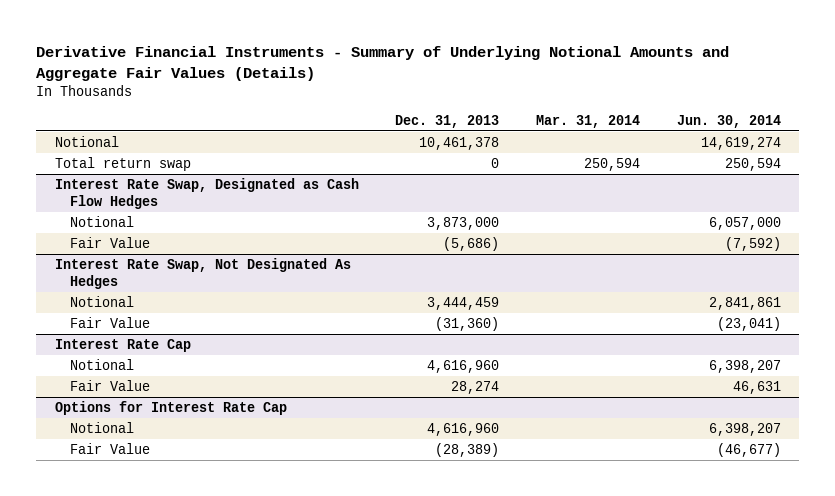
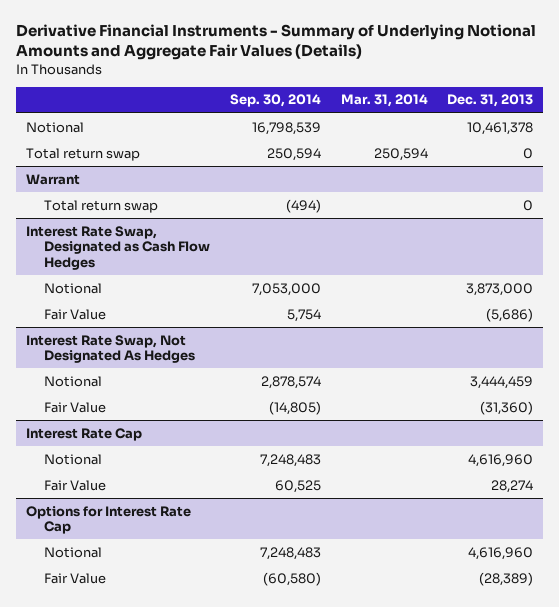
- | Dec. 31, 2013 | Mar. 31, 2014 | Jun. 30, 2014
+ | Sep. 30, 2014 | Mar. 31, 2014 | Dec. 31, 2013
+ Warrant
+ Total return swap | (494) | | 0

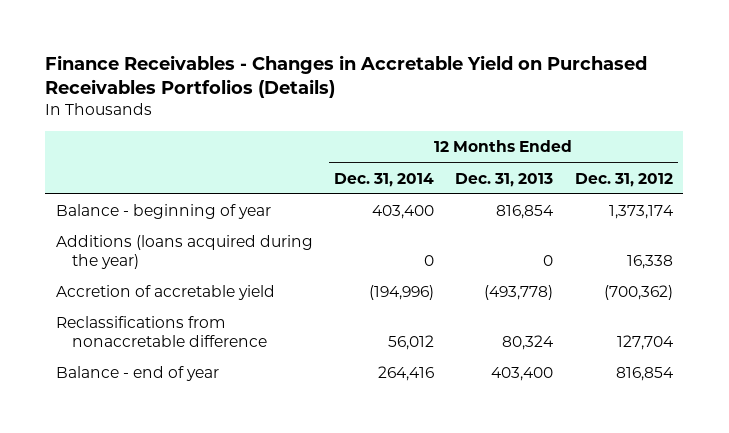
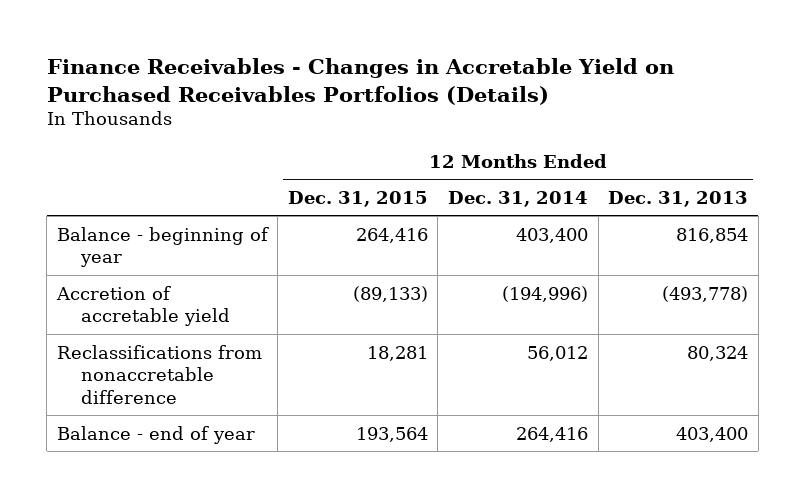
- | 12 Months Ended Dec. 31, 2014 | 12 Months Ended Dec. 31, 2013 | 12 Months Ended Dec. 31, 2012
+ | 12 Months Ended Dec. 31, 2015 | 12 Months Ended Dec. 31, 2014 | 12 Months Ended Dec. 31, 2013
- Additions (loans acquired during the year) | 0 | 0 | 16,338

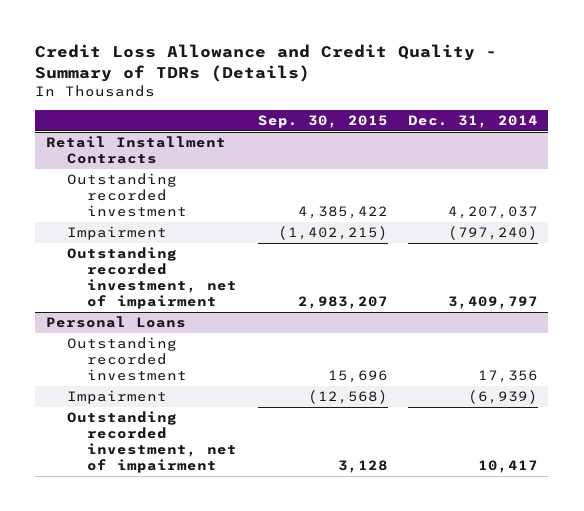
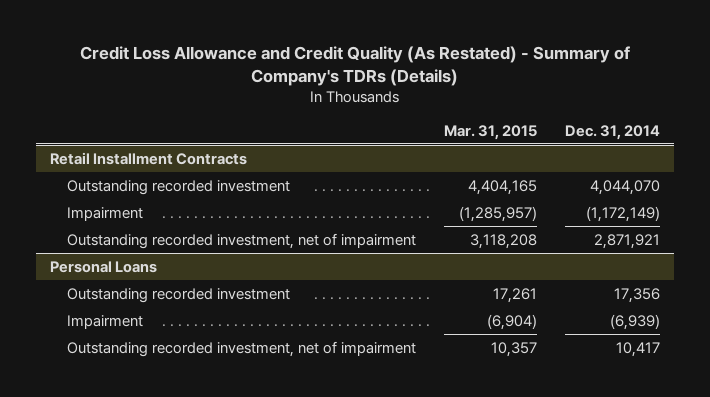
- Credit Loss Allowance and Credit Quality - Summary of TDRs (Details)
+ Credit Loss Allowance and Credit Quality (As Restated) - Summary of Company's TDRs (Details)
- | Sep. 30, 2015 | Dec. 31, 2014
+ | Mar. 31, 2015 | Dec. 31, 2014
@ Retail Installment Contracts
- Outstanding recorded investment | 4,385,422 | 4,207,037
- Impairment | (1,402,215) | (797,240)
- Outstanding recorded investment, net of impairment | 2,983,207 | 3,409,797
+ Outstanding recorded investment | 4,404,165 | 4,044,070
+ Impairment | (1,285,957) | (1,172,149)
+ Outstanding recorded investment, net of impairment | 3,118,208 | 2,871,921

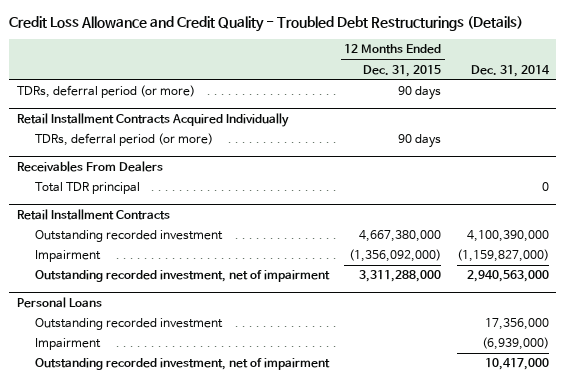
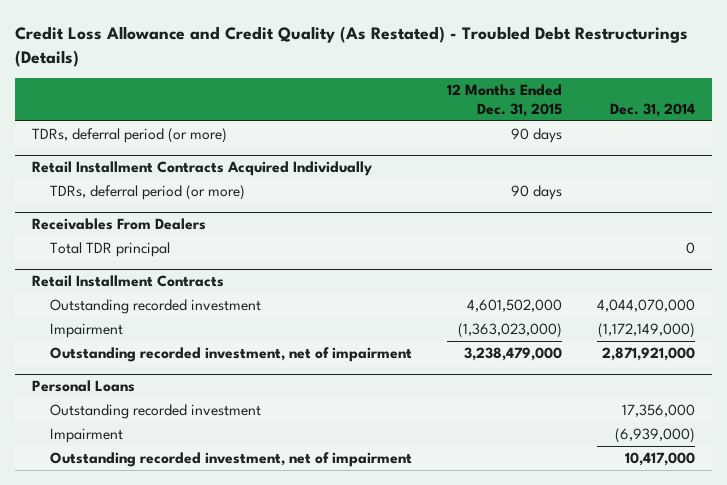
- Credit Loss Allowance and Credit Quality - Troubled Debt Restructurings (Details)
+ Credit Loss Allowance and Credit Quality (As Restated) - Troubled Debt Restructurings (Details)
@ Retail Installment Contracts
- Outstanding recorded investment | 4,667,380,000 | 4,100,390,000
- Impairment | (1,356,092,000) | (1,159,827,000)
- Outstanding recorded investment, net of impairment | 3,311,288,000 | 2,940,563,000
+ Outstanding recorded investment | 4,601,502,000 | 4,044,070,000
+ Impairment | (1,363,023,000) | (1,172,149,000)
+ Outstanding recorded investment, net of impairment | 3,238,479,000 | 2,871,921,000

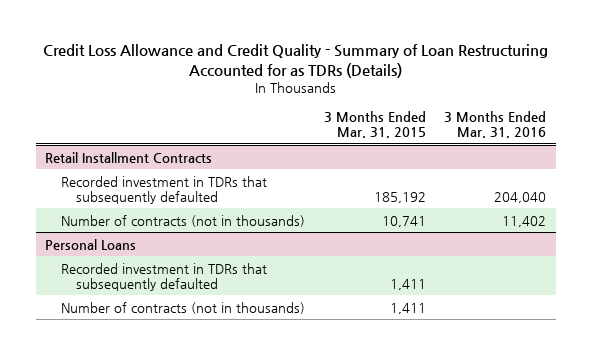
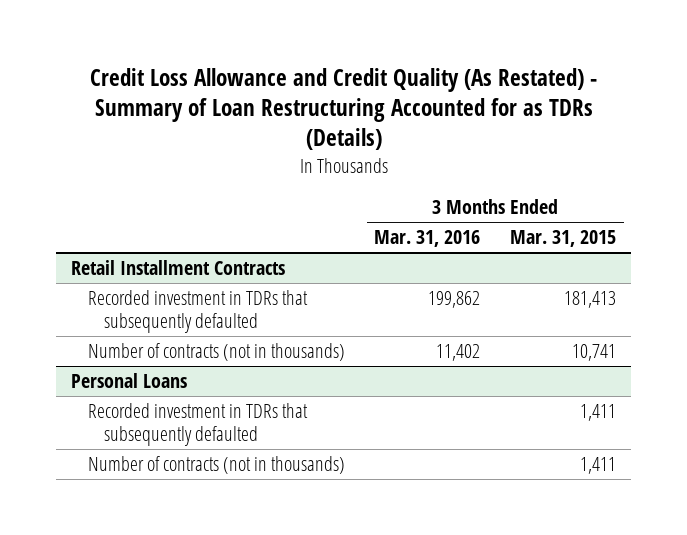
- Credit Loss Allowance and Credit Quality - Summary of Loan Restructuring Accounted for as TDRs (Details)
+ Credit Loss Allowance and Credit Quality (As Restated) - Summary of Loan Restructuring Accounted for as TDRs (Details)
- | 3 Months Ended Mar. 31, 2015 | 3 Months Ended Mar. 31, 2016
+ | 3 Months Ended Mar. 31, 2016 | 3 Months Ended Mar. 31, 2015
@ Retail Installment Contracts
- Recorded investment in TDRs that subsequently defaulted | 185,192 | 204,040
+ Recorded investment in TDRs that subsequently defaulted | 199,862 | 181,413

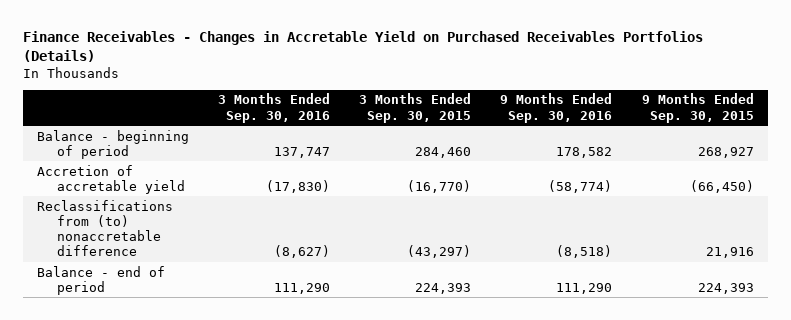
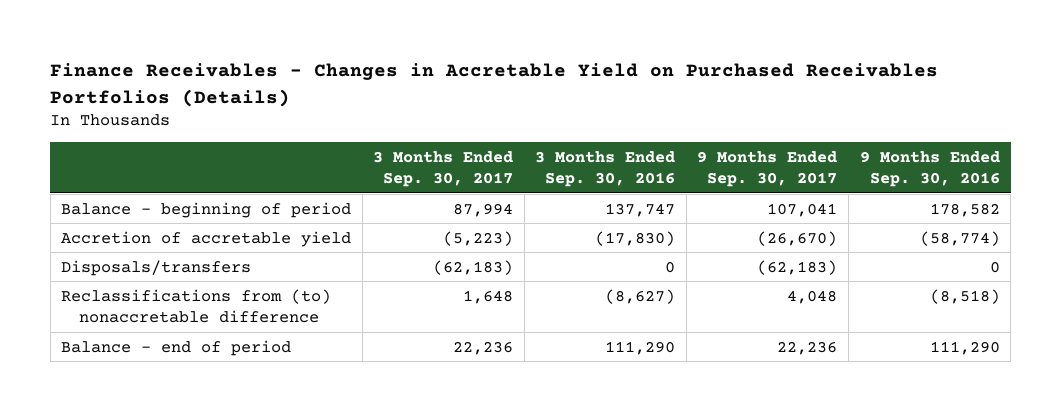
- | 3 Months Ended Sep. 30, 2016 | 3 Months Ended Sep. 30, 2015 | 9 Months Ended Sep. 30, 2016 | 9 Months Ended Sep. 30, 2015
+ | 3 Months Ended Sep. 30, 2017 | 3 Months Ended Sep. 30, 2016 | 9 Months Ended Sep. 30, 2017 | 9 Months Ended Sep. 30, 2016
+ Disposals/transfers | (62,183) | 0 | (62,183) | 0

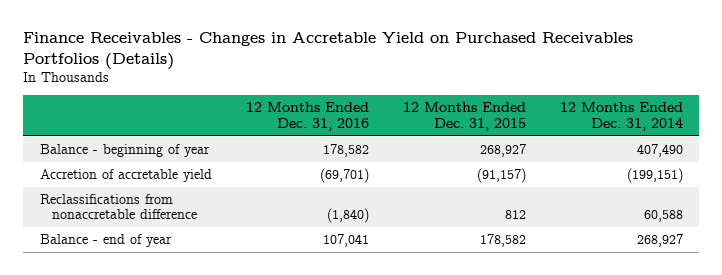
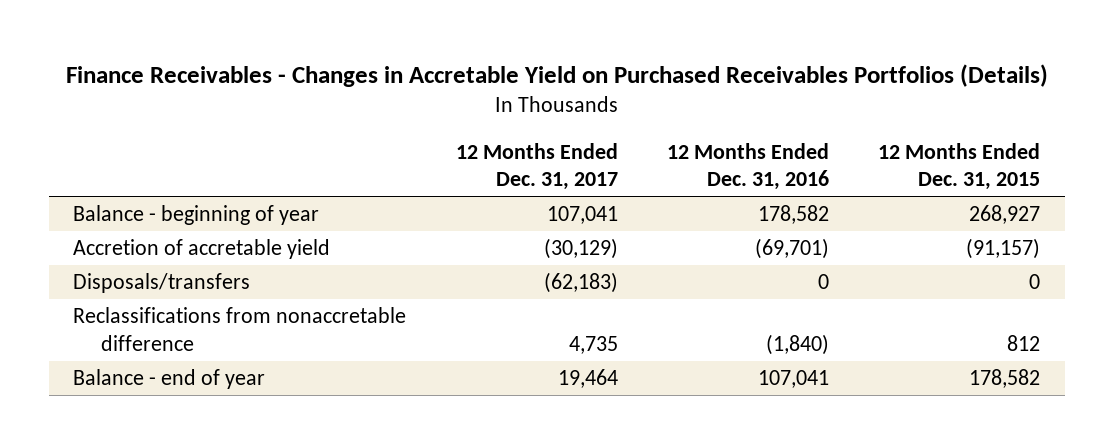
- | 12 Months Ended Dec. 31, 2016 | 12 Months Ended Dec. 31, 2015 | 12 Months Ended Dec. 31, 2014
+ | 12 Months Ended Dec. 31, 2017 | 12 Months Ended Dec. 31, 2016 | 12 Months Ended Dec. 31, 2015
+ Disposals/transfers | (62,183) | 0 | 0

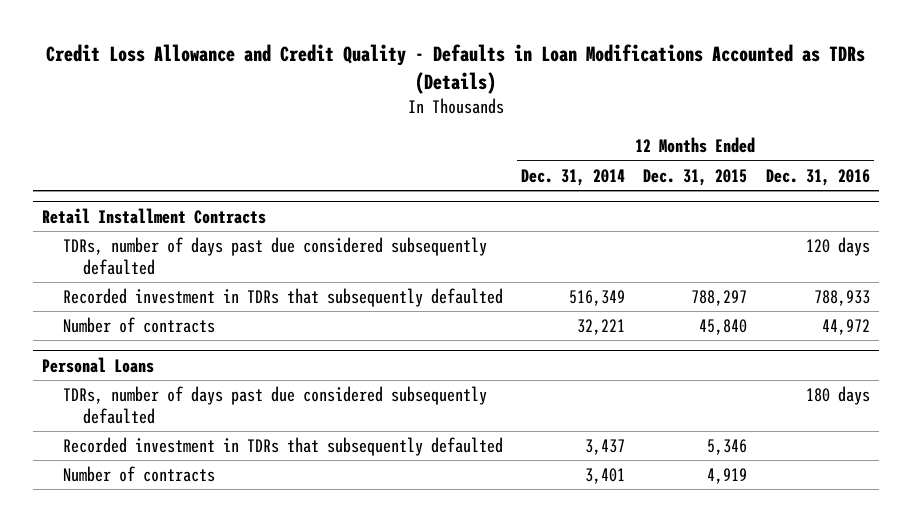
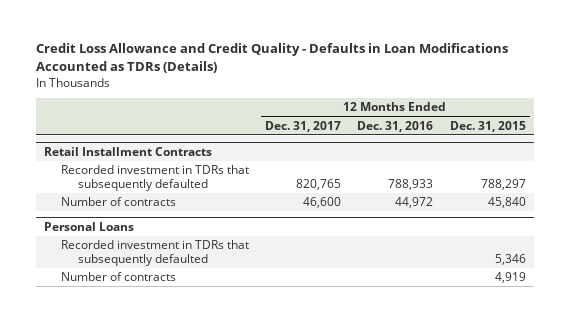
- | 12 Months Ended Dec. 31, 2014 | 12 Months Ended Dec. 31, 2015 | 12 Months Ended Dec. 31, 2016
+ | 12 Months Ended Dec. 31, 2017 | 12 Months Ended Dec. 31, 2016 | 12 Months Ended Dec. 31, 2015
@ Retail Installment Contracts
- TDRs, number of days past due considered subsequently defaulted | | | 120 days
@ Personal Loans
- TDRs, number of days past due considered subsequently defaulted | | | 180 days

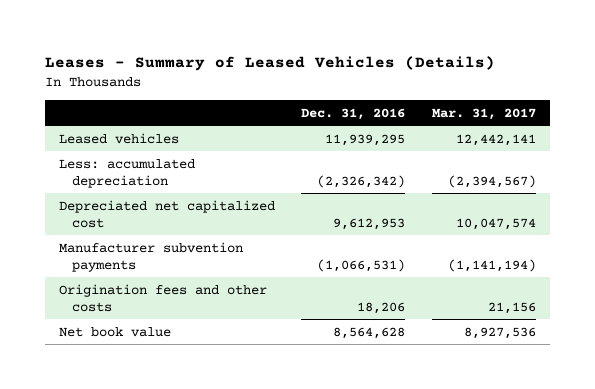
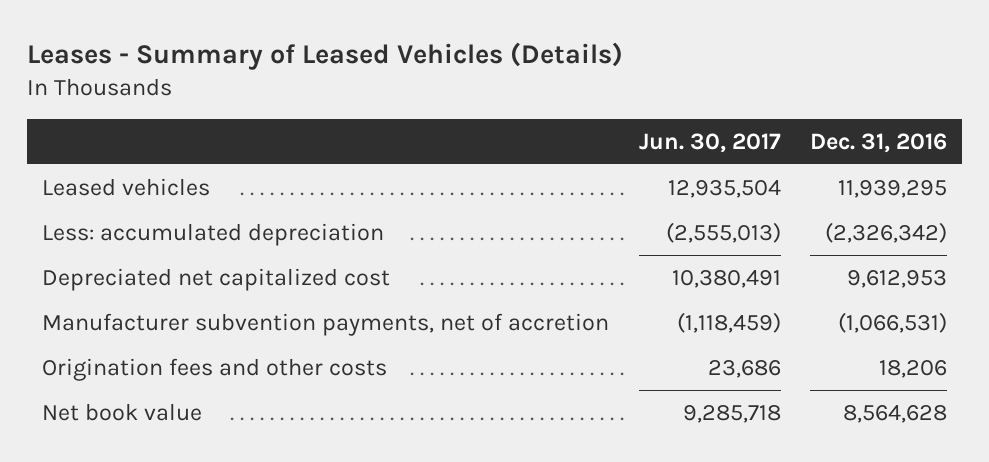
- | Dec. 31, 2016 | Mar. 31, 2017
+ | Jun. 30, 2017 | Dec. 31, 2016
- Manufacturer subvention payments | (1,066,531) | (1,141,194)
+ Manufacturer subvention payments, net of accretion | (1,118,459) | (1,066,531)

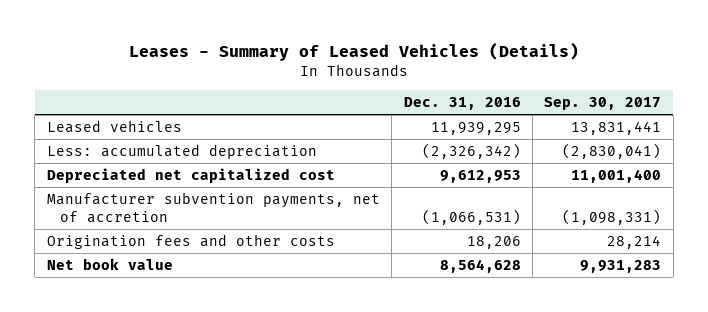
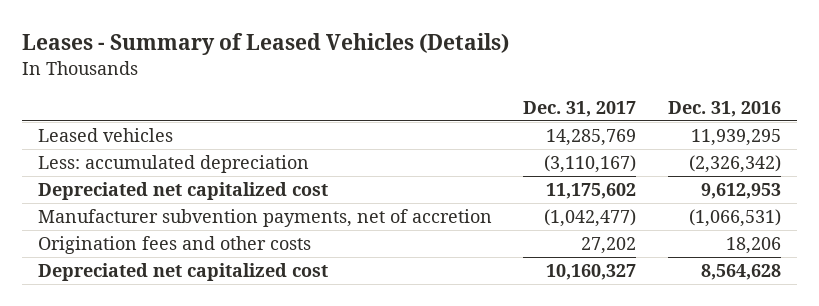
- | Dec. 31, 2016 | Sep. 30, 2017
+ | Dec. 31, 2017 | Dec. 31, 2016
- Net book value | 8,564,628 | 9,931,283
+ Depreciated net capitalized cost | 10,160,327 | 8,564,628

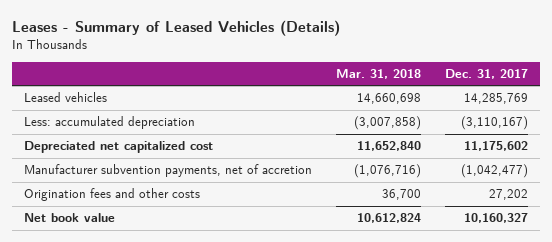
- | Dec. 31, 2017 | Dec. 31, 2016
+ | Mar. 31, 2018 | Dec. 31, 2017
- Depreciated net capitalized cost | 10,160,327 | 8,564,628
+ Net book value | 10,612,824 | 10,160,327

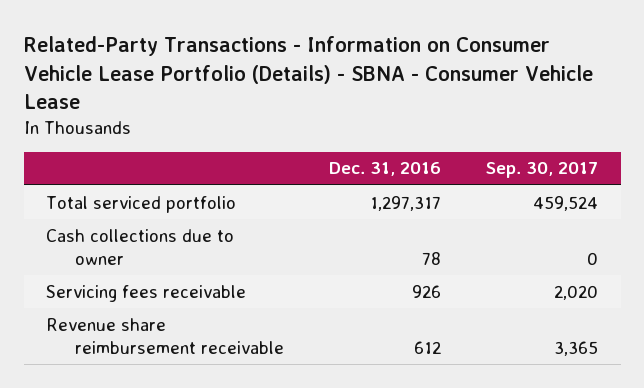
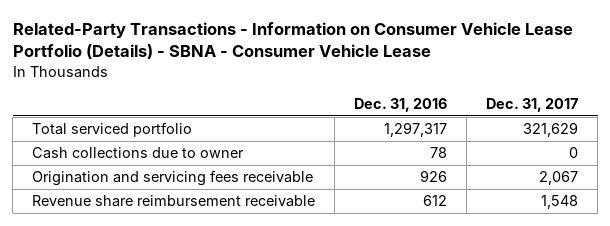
- | Dec. 31, 2016 | Sep. 30, 2017
+ | Dec. 31, 2016 | Dec. 31, 2017
- Servicing fees receivable | 926 | 2,020
+ Origination and servicing fees receivable | 926 | 2,067

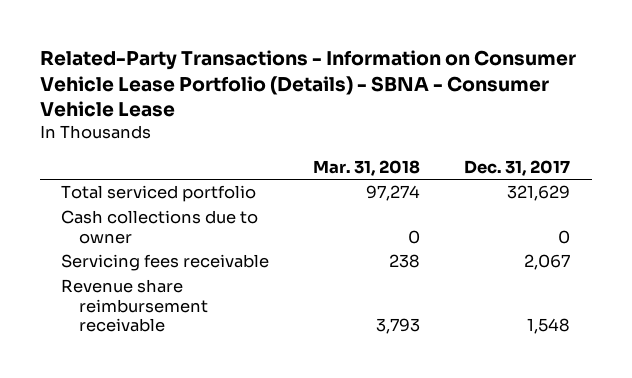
- | Dec. 31, 2016 | Dec. 31, 2017
+ | Mar. 31, 2018 | Dec. 31, 2017
- Origination and servicing fees receivable | 926 | 2,067
+ Servicing fees receivable | 238 | 2,067

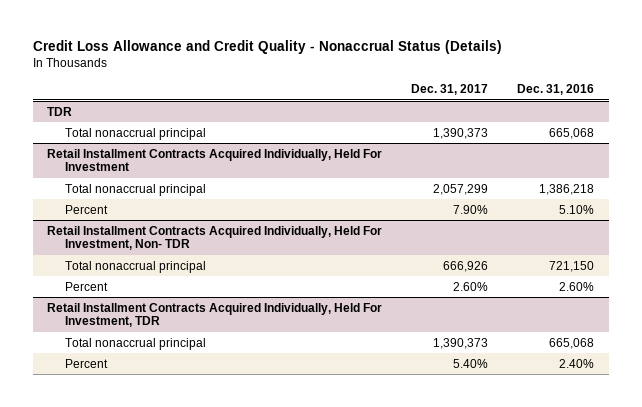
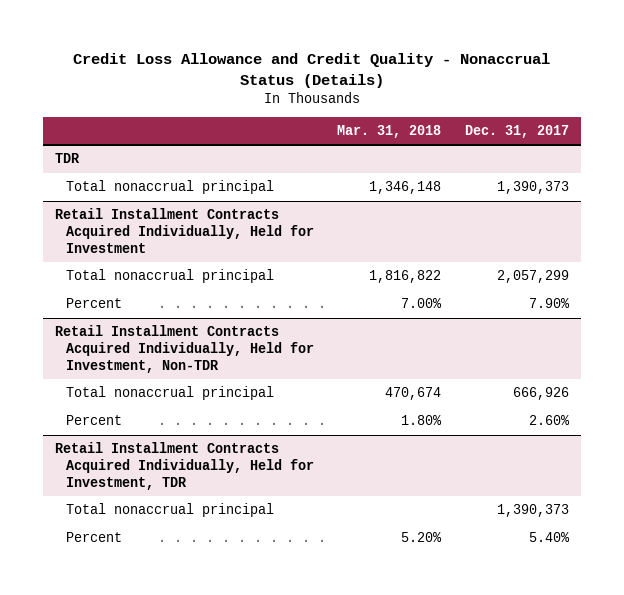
- | Dec. 31, 2017 | Dec. 31, 2016
+ | Mar. 31, 2018 | Dec. 31, 2017
- Retail Installment Contracts Acquired Individually, Held For Investment
+ Retail Installment Contracts Acquired Individually, Held for Investment
- Retail Installment Contracts Acquired Individually, Held For Investment, Non- TDR
+ Retail Installment Contracts Acquired Individually, Held for Investment, Non-TDR
- Retail Installment Contracts Acquired Individually, Held For Investment, TDR
+ Retail Installment Contracts Acquired Individually, Held for Investment, TDR

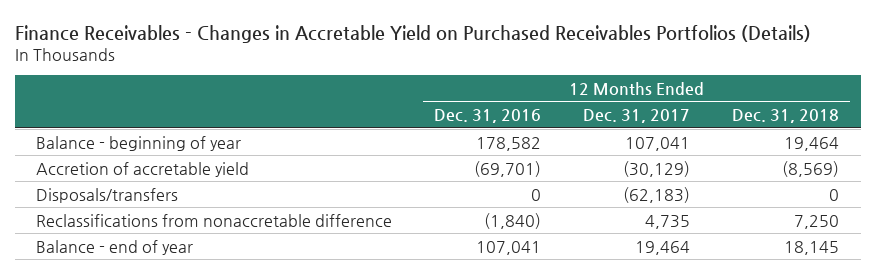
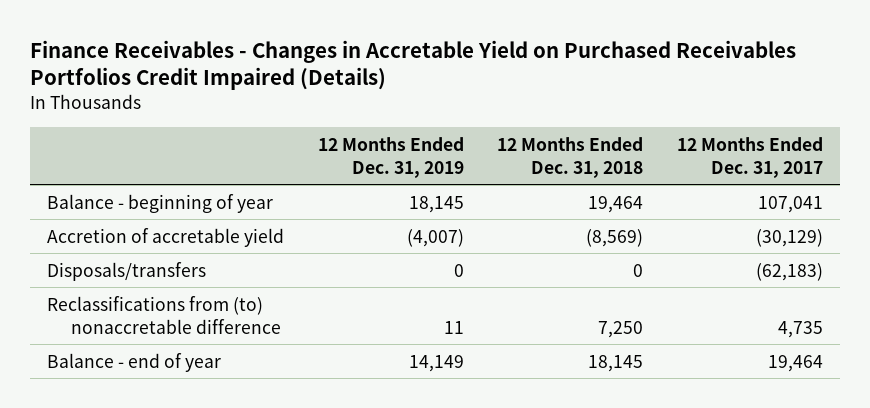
- Finance Receivables - Changes in Accretable Yield on Purchased Receivables Portfolios (Details)
+ Finance Receivables - Changes in Accretable Yield on Purchased Receivables Portfolios Credit Impaired (Details)
- | 12 Months Ended Dec. 31, 2016 | 12 Months Ended Dec. 31, 2017 | 12 Months Ended Dec. 31, 2018
+ | 12 Months Ended Dec. 31, 2019 | 12 Months Ended Dec. 31, 2018 | 12 Months Ended Dec. 31, 2017
- Reclassifications from nonaccretable difference | (1,840) | 4,735 | 7,250
+ Reclassifications from (to) nonaccretable difference | 11 | 7,250 | 4,735

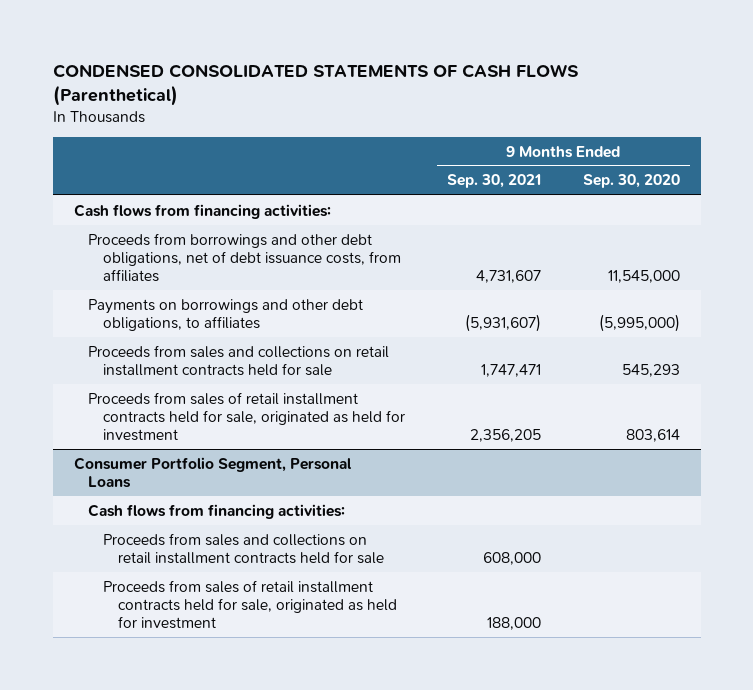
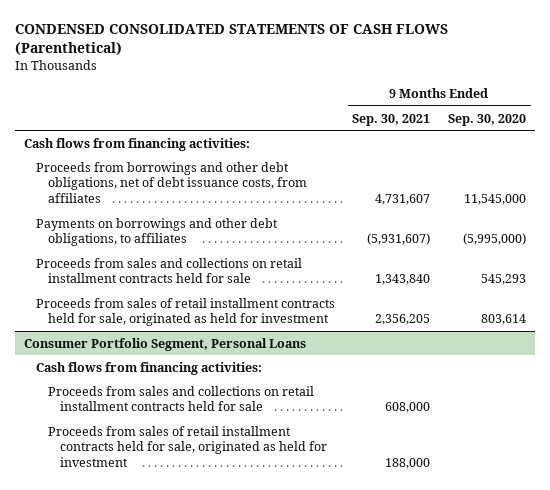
- Proceeds from sales and collections on retail installment contracts held for sale | 1,747,471 | 545,293
+ Proceeds from sales and collections on retail installment contracts held for sale | 1,343,840 | 545,293

